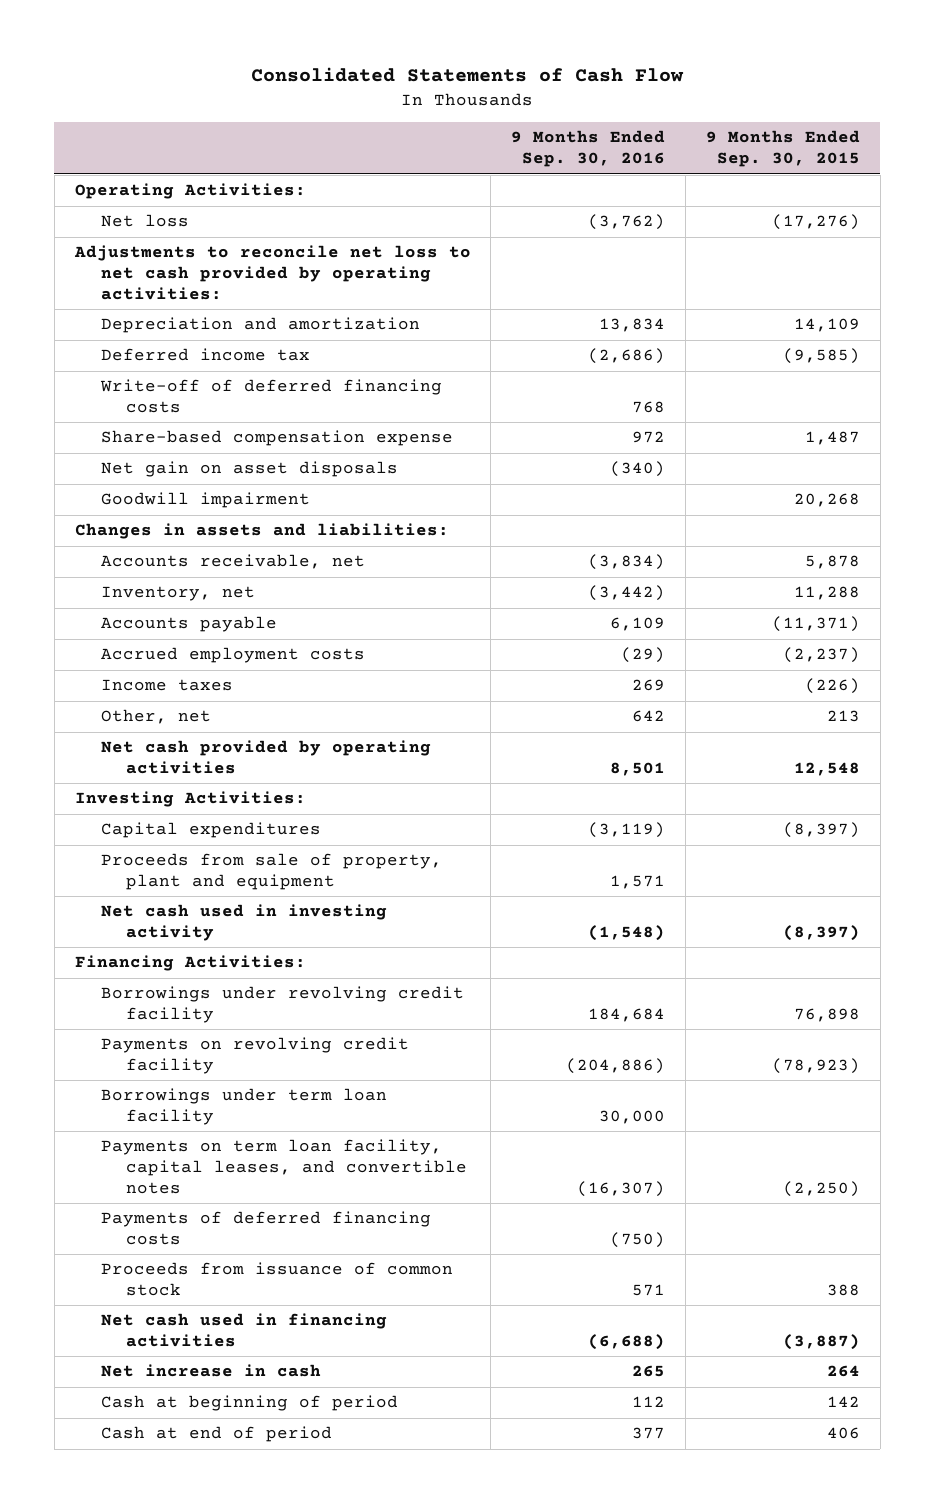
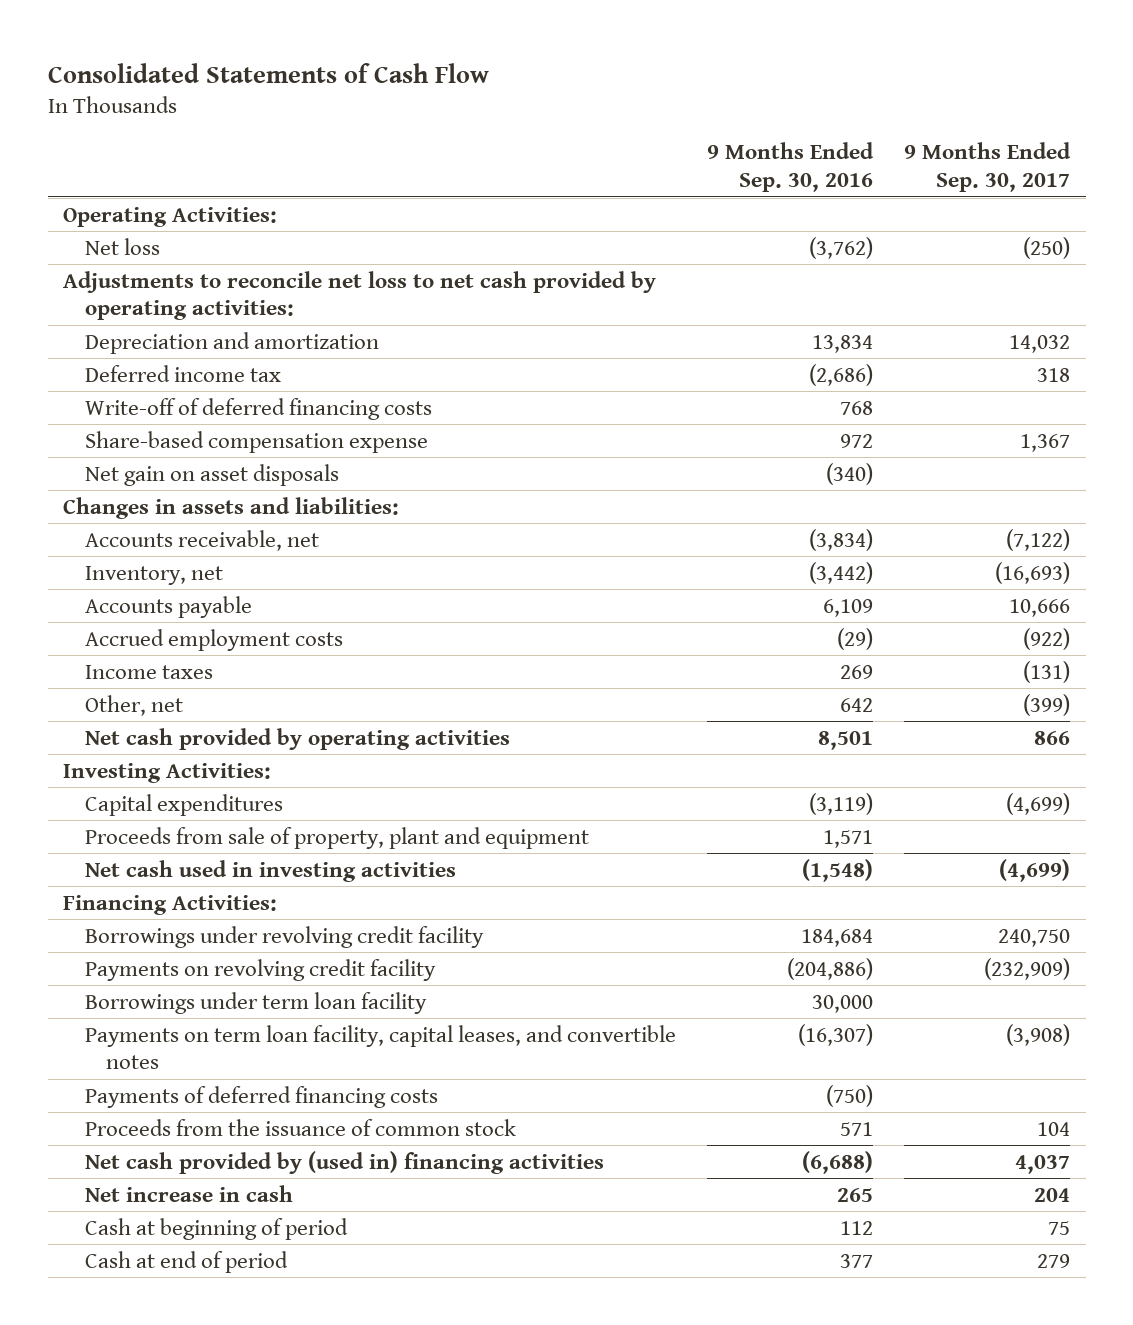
- | 9 Months Ended Sep. 30, 2016 | 9 Months Ended Sep. 30, 2015
+ | 9 Months Ended Sep. 30, 2016 | 9 Months Ended Sep. 30, 2017
- Goodwill impairment | | 20,268
- Net cash used in investing activity | (1,548) | (8,397)
+ Net cash used in investing activities | (1,548) | (4,699)
- Proceeds from issuance of common stock | 571 | 388
- Net cash used in financing activities | (6,688) | (3,887)
+ Proceeds from the issuance of common stock | 571 | 104
+ Net cash provided by (used in) financing activities | (6,688) | 4,037

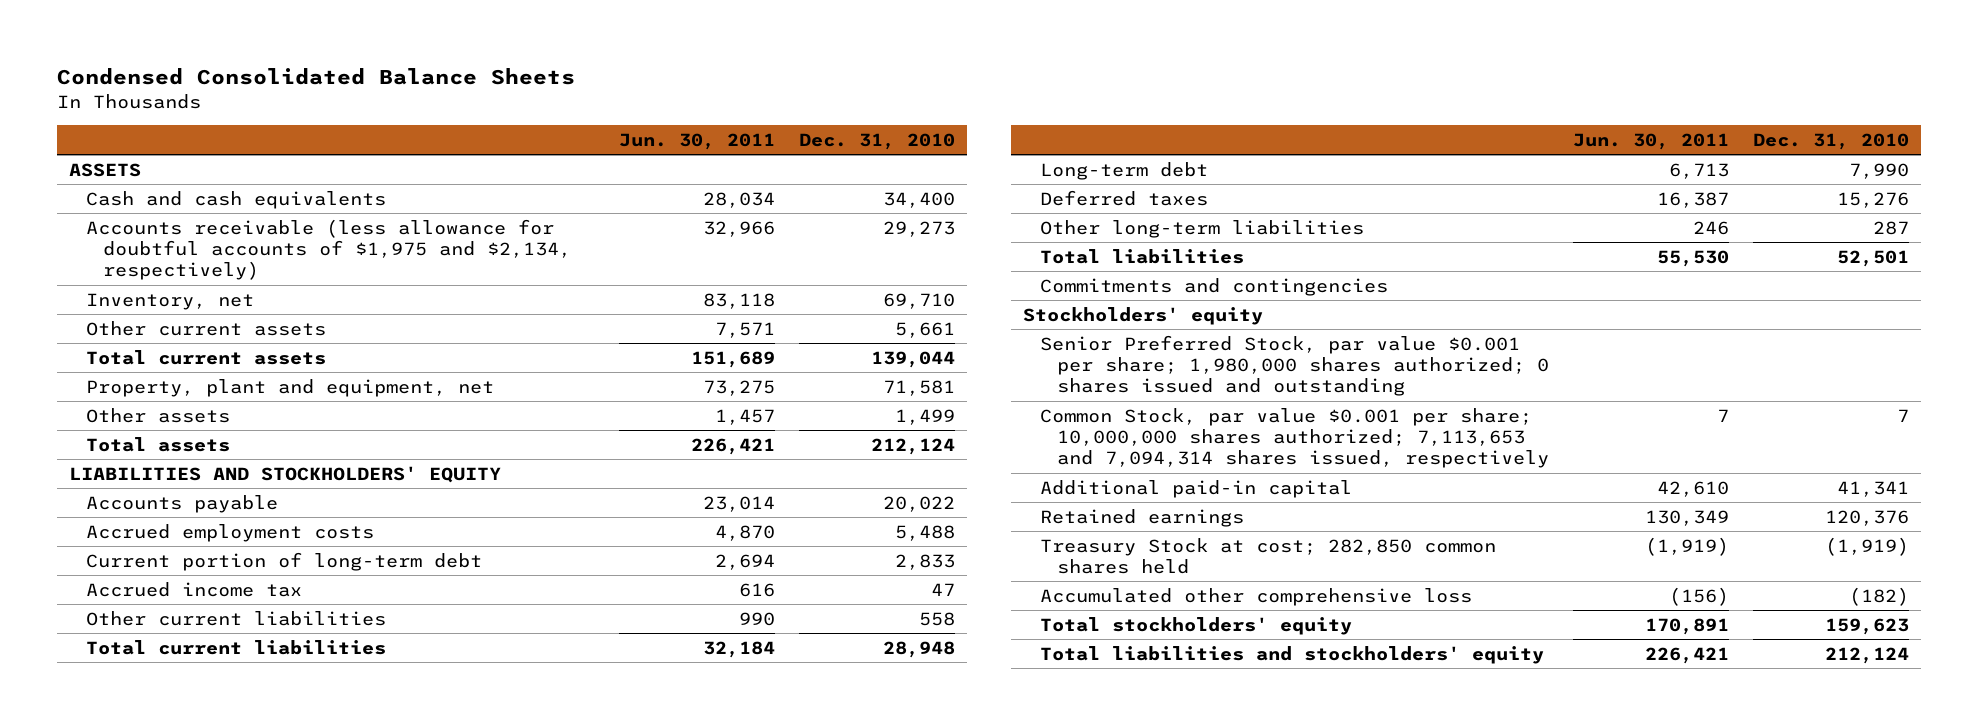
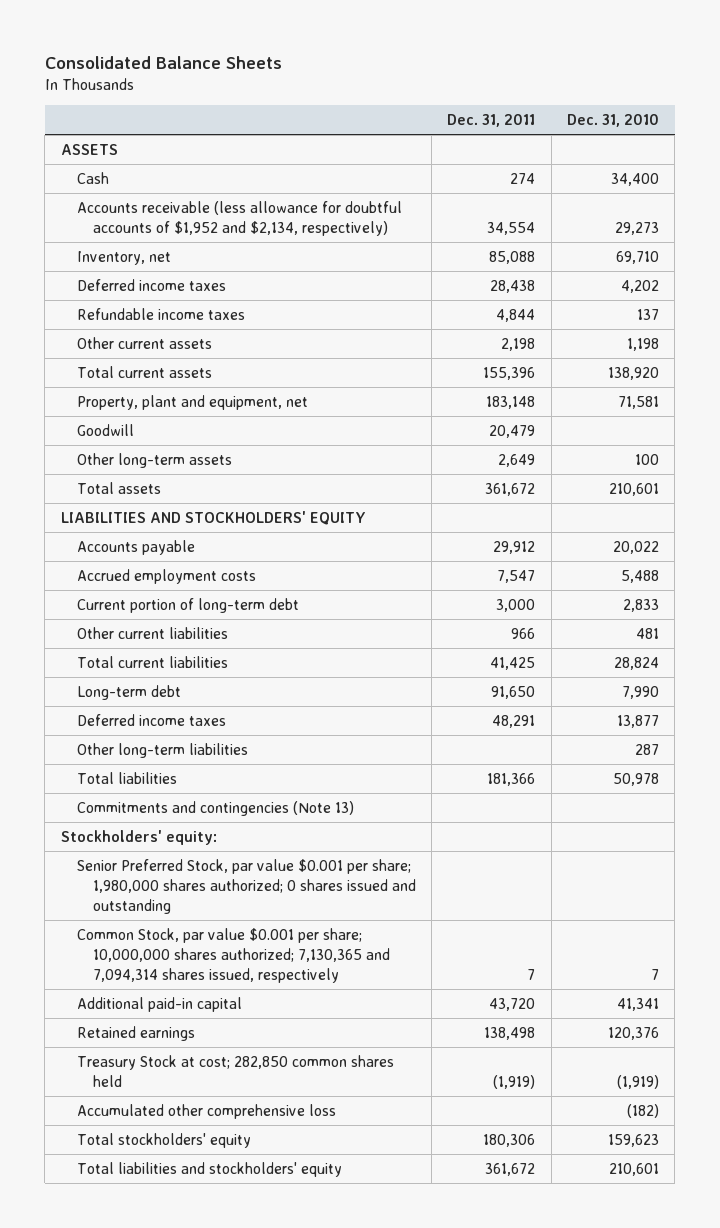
- Condensed Consolidated Balance Sheets
+ Consolidated Balance Sheets
- | Jun. 30, 2011 | Dec. 31, 2010
+ | Dec. 31, 2011 | Dec. 31, 2010
- Cash and cash equivalents | 28,034 | 34,400
- Accounts receivable (less allowance for doubtful accounts of $1,975 and $2,134, respectively) | 32,966 | 29,273
+ Cash | 274 | 34,400
+ Accounts receivable (less allowance for doubtful accounts of $1,952 and $2,134, respectively) | 34,554 | 29,273
- Other current assets | 7,571 | 5,661
- Total current assets | 151,689 | 139,044
+ Deferred income taxes | 28,438 | 4,202
+ Refundable income taxes | 4,844 | 137
+ Other current assets | 2,198 | 1,198
+ Total current assets | 155,396 | 138,920
- Other assets | 1,457 | 1,499
- Total assets | 226,421 | 212,124
+ Goodwill | 20,479 |
+ Other long-term assets | 2,649 | 100
+ Total assets | 361,672 | 210,601
- Accrued income tax | 616 | 47
- Other current liabilities | 990 | 558
- Total current liabilities | 32,184 | 28,948
+ Other current liabilities | 966 | 481
+ Total current liabilities | 41,425 | 28,824
- Deferred taxes | 16,387 | 15,276
+ Deferred income taxes | 48,291 | 13,877
- Total liabilities | 55,530 | 52,501
- Commitments and contingencies
- Stockholders' equity
+ Total liabilities | 181,366 | 50,978
+ Commitments and contingencies (Note 13)
+ Stockholders' equity:
- Common Stock, par value $0.001 per share; 10,000,000 shares authorized; 7,113,653 and 7,094,314 shares issued, respectively | 7 | 7
+ Common Stock, par value $0.001 per share; 10,000,000 shares authorized; 7,130,365 and 7,094,314 shares issued, respectively | 7 | 7
- Total liabilities and stockholders' equity | 226,421 | 212,124
+ Total liabilities and stockholders' equity | 361,672 | 210,601

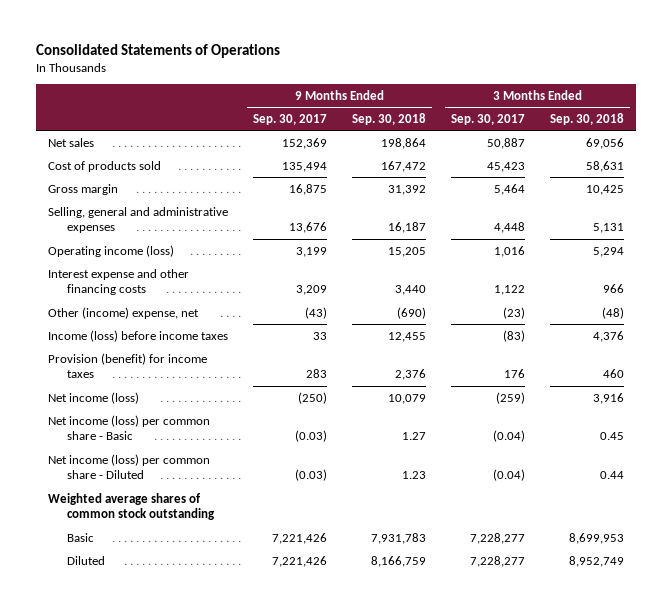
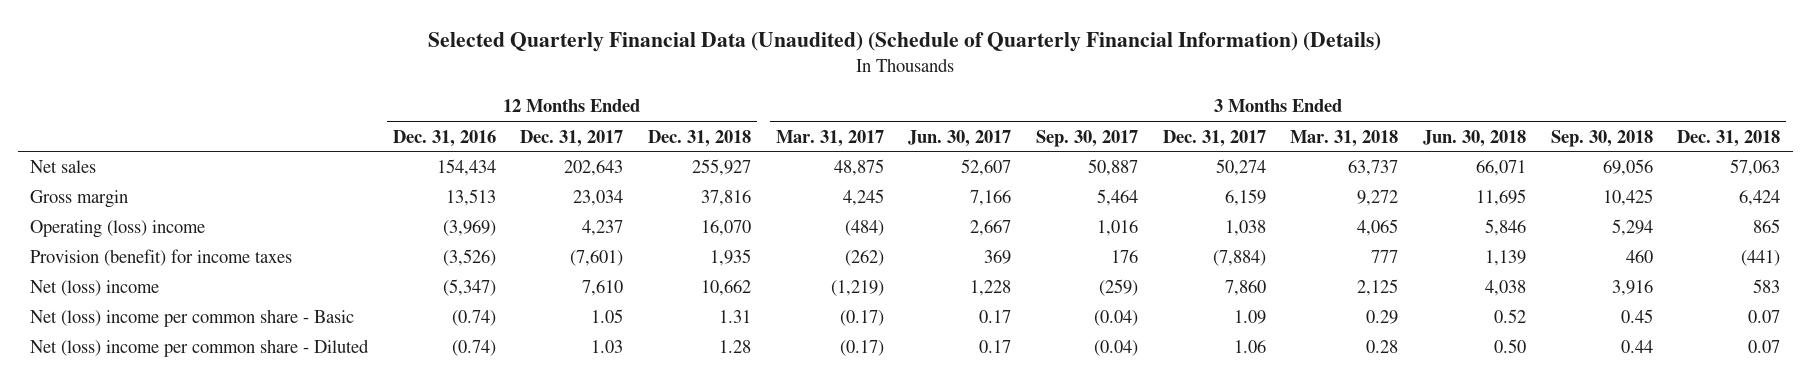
- Consolidated Statements of Operations
+ Selected Quarterly Financial Data (Unaudited) (Schedule of Quarterly Financial Information) (Details)
- | 9 Months Ended Sep. 30, 2017 | 9 Months Ended Sep. 30, 2018 | 3 Months Ended Sep. 30, 2017 | 3 Months Ended Sep. 30, 2018
+ | 12 Months Ended Dec. 31, 2016 | 12 Months Ended Dec. 31, 2017 | 12 Months Ended Dec. 31, 2018 | 3 Months Ended Mar. 31, 2017 | 3 Months Ended Jun. 30, 2017 | 3 Months Ended Sep. 30, 2017 | 3 Months Ended Dec. 31, 2017 | 3 Months Ended Mar. 31, 2018 | 3 Months Ended Jun. 30, 2018 | 3 Months Ended Sep. 30, 2018 | 3 Months Ended Dec. 31, 2018
- Cost of products sold | 135,494 | 167,472 | 45,423 | 58,631
- Selling, general and administrative expenses | 13,676 | 16,187 | 4,448 | 5,131
- Operating income (loss) | 3,199 | 15,205 | 1,016 | 5,294
- Interest expense and other financing costs | 3,209 | 3,440 | 1,122 | 966
- Other (income) expense, net | (43) | (690) | (23) | (48)
- Income (loss) before income taxes | 33 | 12,455 | (83) | 4,376
+ Operating (loss) income | (3,969) | 4,237 | 16,070 | (484) | 2,667 | 1,016 | 1,038 | 4,065 | 5,846 | 5,294 | 865
- Net income (loss) | (250) | 10,079 | (259) | 3,916
- Net income (loss) per common share - Basic | (0.03) | 1.27 | (0.04) | 0.45
- Net income (loss) per common share - Diluted | (0.03) | 1.23 | (0.04) | 0.44
- Weighted average shares of common stock outstanding
- Basic | 7,221,426 | 7,931,783 | 7,228,277 | 8,699,953
- Diluted | 7,221,426 | 8,166,759 | 7,228,277 | 8,952,749
+ Net (loss) income | (5,347) | 7,610 | 10,662 | (1,219) | 1,228 | (259) | 7,860 | 2,125 | 4,038 | 3,916 | 583
+ Net (loss) income per common share - Basic | (0.74) | 1.05 | 1.31 | (0.17) | 0.17 | (0.04) | 1.09 | 0.29 | 0.52 | 0.45 | 0.07
+ Net (loss) income per common share - Diluted | (0.74) | 1.03 | 1.28 | (0.17) | 0.17 | (0.04) | 1.06 | 0.28 | 0.50 | 0.44 | 0.07

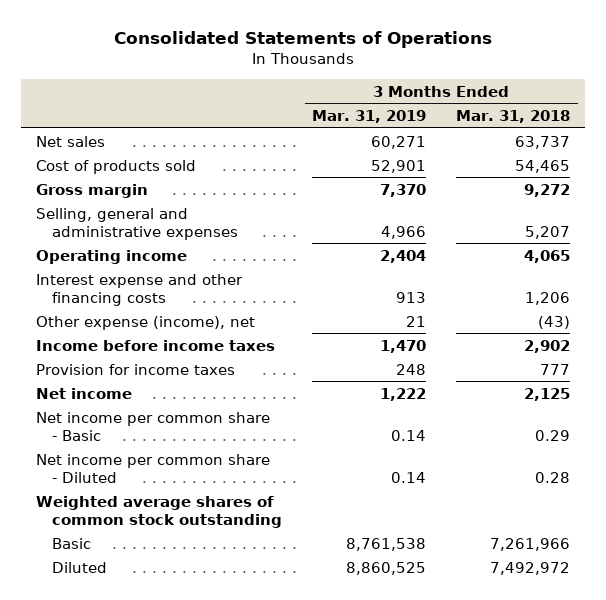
- Selected Quarterly Financial Data (Unaudited) (Schedule of Quarterly Financial Information) (Details)
+ Consolidated Statements of Operations
- | 12 Months Ended Dec. 31, 2016 | 12 Months Ended Dec. 31, 2017 | 12 Months Ended Dec. 31, 2018 | 3 Months Ended Mar. 31, 2017 | 3 Months Ended Jun. 30, 2017 | 3 Months Ended Sep. 30, 2017 | 3 Months Ended Dec. 31, 2017 | 3 Months Ended Mar. 31, 2018 | 3 Months Ended Jun. 30, 2018 | 3 Months Ended Sep. 30, 2018 | 3 Months Ended Dec. 31, 2018
+ | 3 Months Ended Mar. 31, 2019 | 3 Months Ended Mar. 31, 2018
+ Cost of products sold | 52,901 | 54,465
- Operating (loss) income | (3,969) | 4,237 | 16,070 | (484) | 2,667 | 1,016 | 1,038 | 4,065 | 5,846 | 5,294 | 865
- Provision (benefit) for income taxes | (3,526) | (7,601) | 1,935 | (262) | 369 | 176 | (7,884) | 777 | 1,139 | 460 | (441)
- Net (loss) income | (5,347) | 7,610 | 10,662 | (1,219) | 1,228 | (259) | 7,860 | 2,125 | 4,038 | 3,916 | 583
- Net (loss) income per common share - Basic | (0.74) | 1.05 | 1.31 | (0.17) | 0.17 | (0.04) | 1.09 | 0.29 | 0.52 | 0.45 | 0.07
- Net (loss) income per common share - Diluted | (0.74) | 1.03 | 1.28 | (0.17) | 0.17 | (0.04) | 1.06 | 0.28 | 0.50 | 0.44 | 0.07
+ Selling, general and administrative expenses | 4,966 | 5,207
+ Operating income | 2,404 | 4,065
+ Interest expense and other financing costs | 913 | 1,206
+ Other expense (income), net | 21 | (43)
+ Income before income taxes | 1,470 | 2,902
+ Provision for income taxes | 248 | 777
+ Net income | 1,222 | 2,125
+ Net income per common share - Basic | 0.14 | 0.29
+ Net income per common share - Diluted | 0.14 | 0.28
+ Weighted average shares of common stock outstanding
+ Basic | 8,761,538 | 7,261,966
+ Diluted | 8,860,525 | 7,492,972

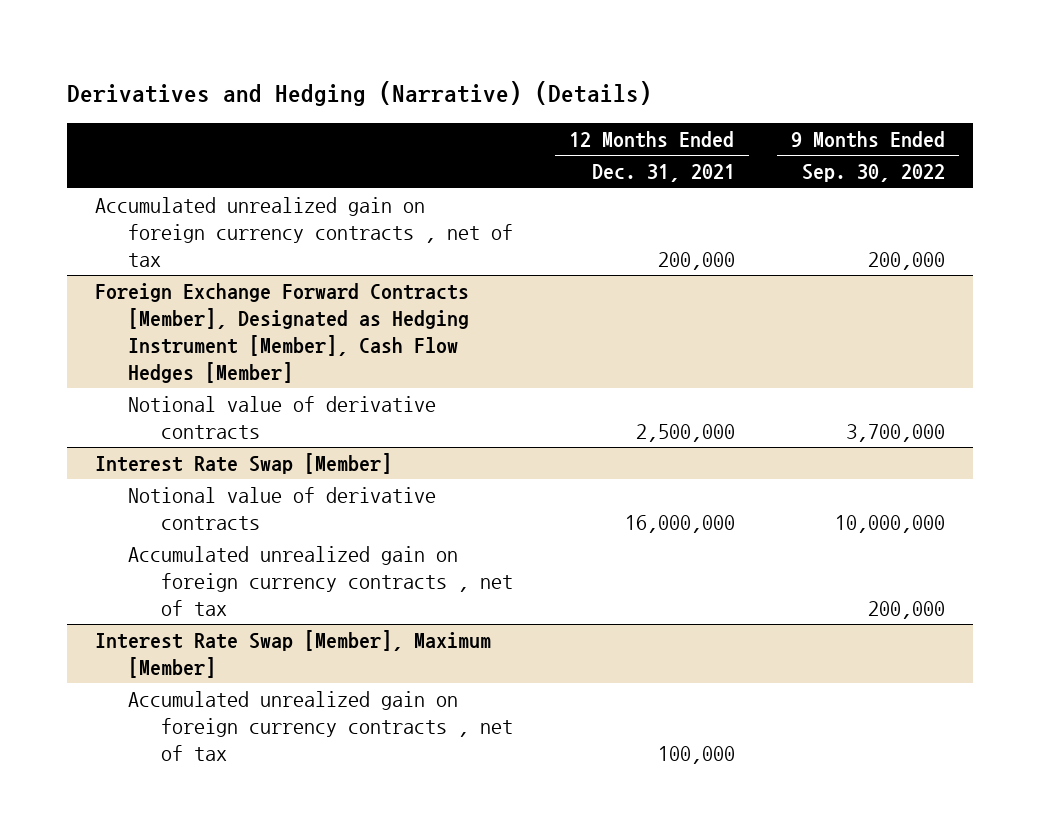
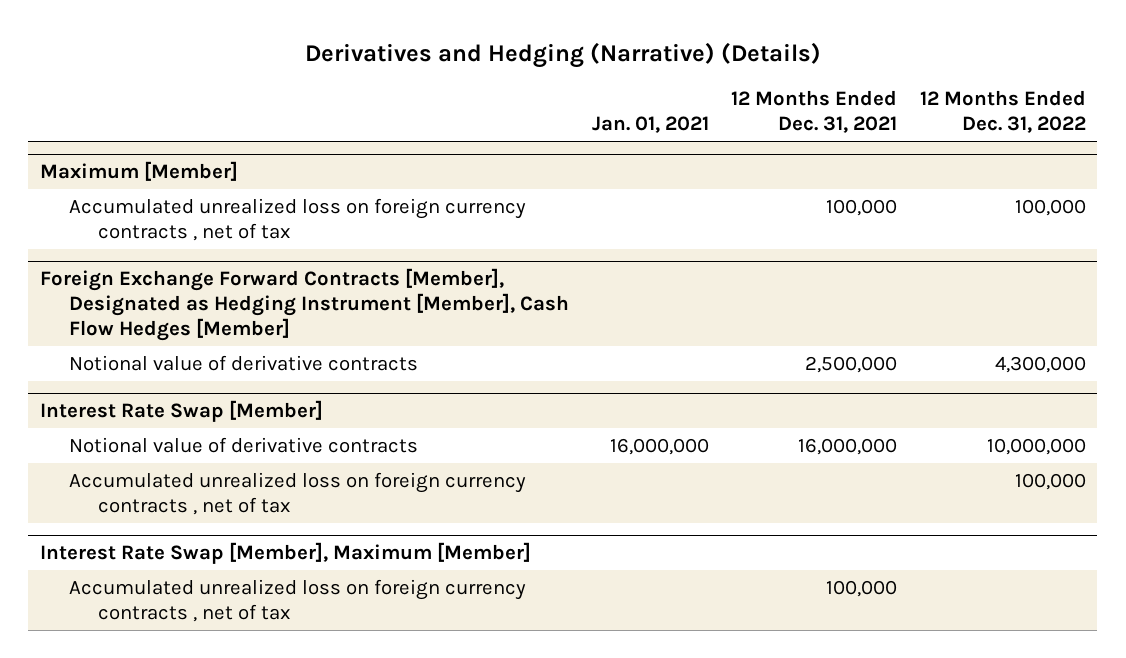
- | 12 Months Ended Dec. 31, 2021 | 9 Months Ended Sep. 30, 2022
+ | Jan. 01, 2021 | 12 Months Ended Dec. 31, 2021 | 12 Months Ended Dec. 31, 2022
- Accumulated unrealized gain on foreign currency contracts , net of tax | 200,000 | 200,000
+ Maximum [Member]
+ Accumulated unrealized loss on foreign currency contracts , net of tax | | 100,000 | 100,000
@ Interest Rate Swap [Member]
- Accumulated unrealized gain on foreign currency contracts , net of tax | | 200,000
+ Accumulated unrealized loss on foreign currency contracts , net of tax | | | 100,000
@ Interest Rate Swap [Member], Maximum [Member]
- Accumulated unrealized gain on foreign currency contracts , net of tax | 100,000 |
+ Accumulated unrealized loss on foreign currency contracts , net of tax | | 100,000 |

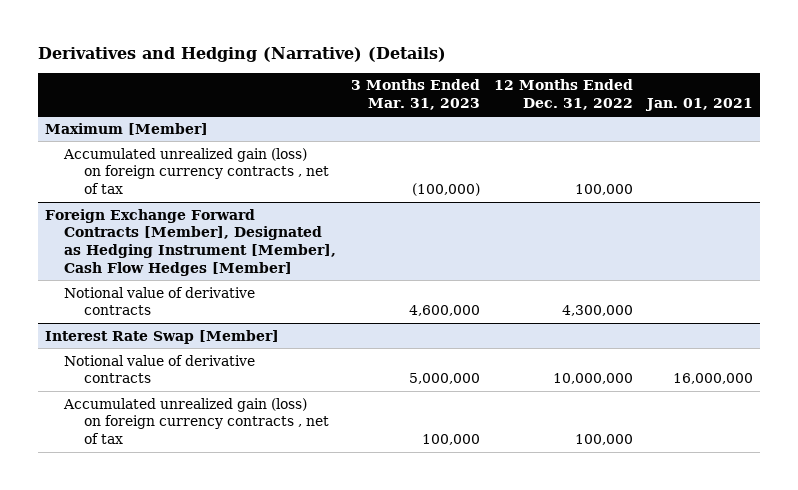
- | Jan. 01, 2021 | 12 Months Ended Dec. 31, 2021 | 12 Months Ended Dec. 31, 2022
+ | 3 Months Ended Mar. 31, 2023 | 12 Months Ended Dec. 31, 2022 | Jan. 01, 2021
@ Maximum [Member]
- Accumulated unrealized loss on foreign currency contracts , net of tax | | 100,000 | 100,000
+ Accumulated unrealized gain (loss) on foreign currency contracts , net of tax | (100,000) | 100,000 |
@ Interest Rate Swap [Member]
- Accumulated unrealized loss on foreign currency contracts , net of tax | | | 100,000
- Interest Rate Swap [Member], Maximum [Member]
- Accumulated unrealized loss on foreign currency contracts , net of tax | | 100,000 |
@ Interest Rate Swap [Member]
+ Accumulated unrealized gain (loss) on foreign currency contracts , net of tax | 100,000 | 100,000 |

